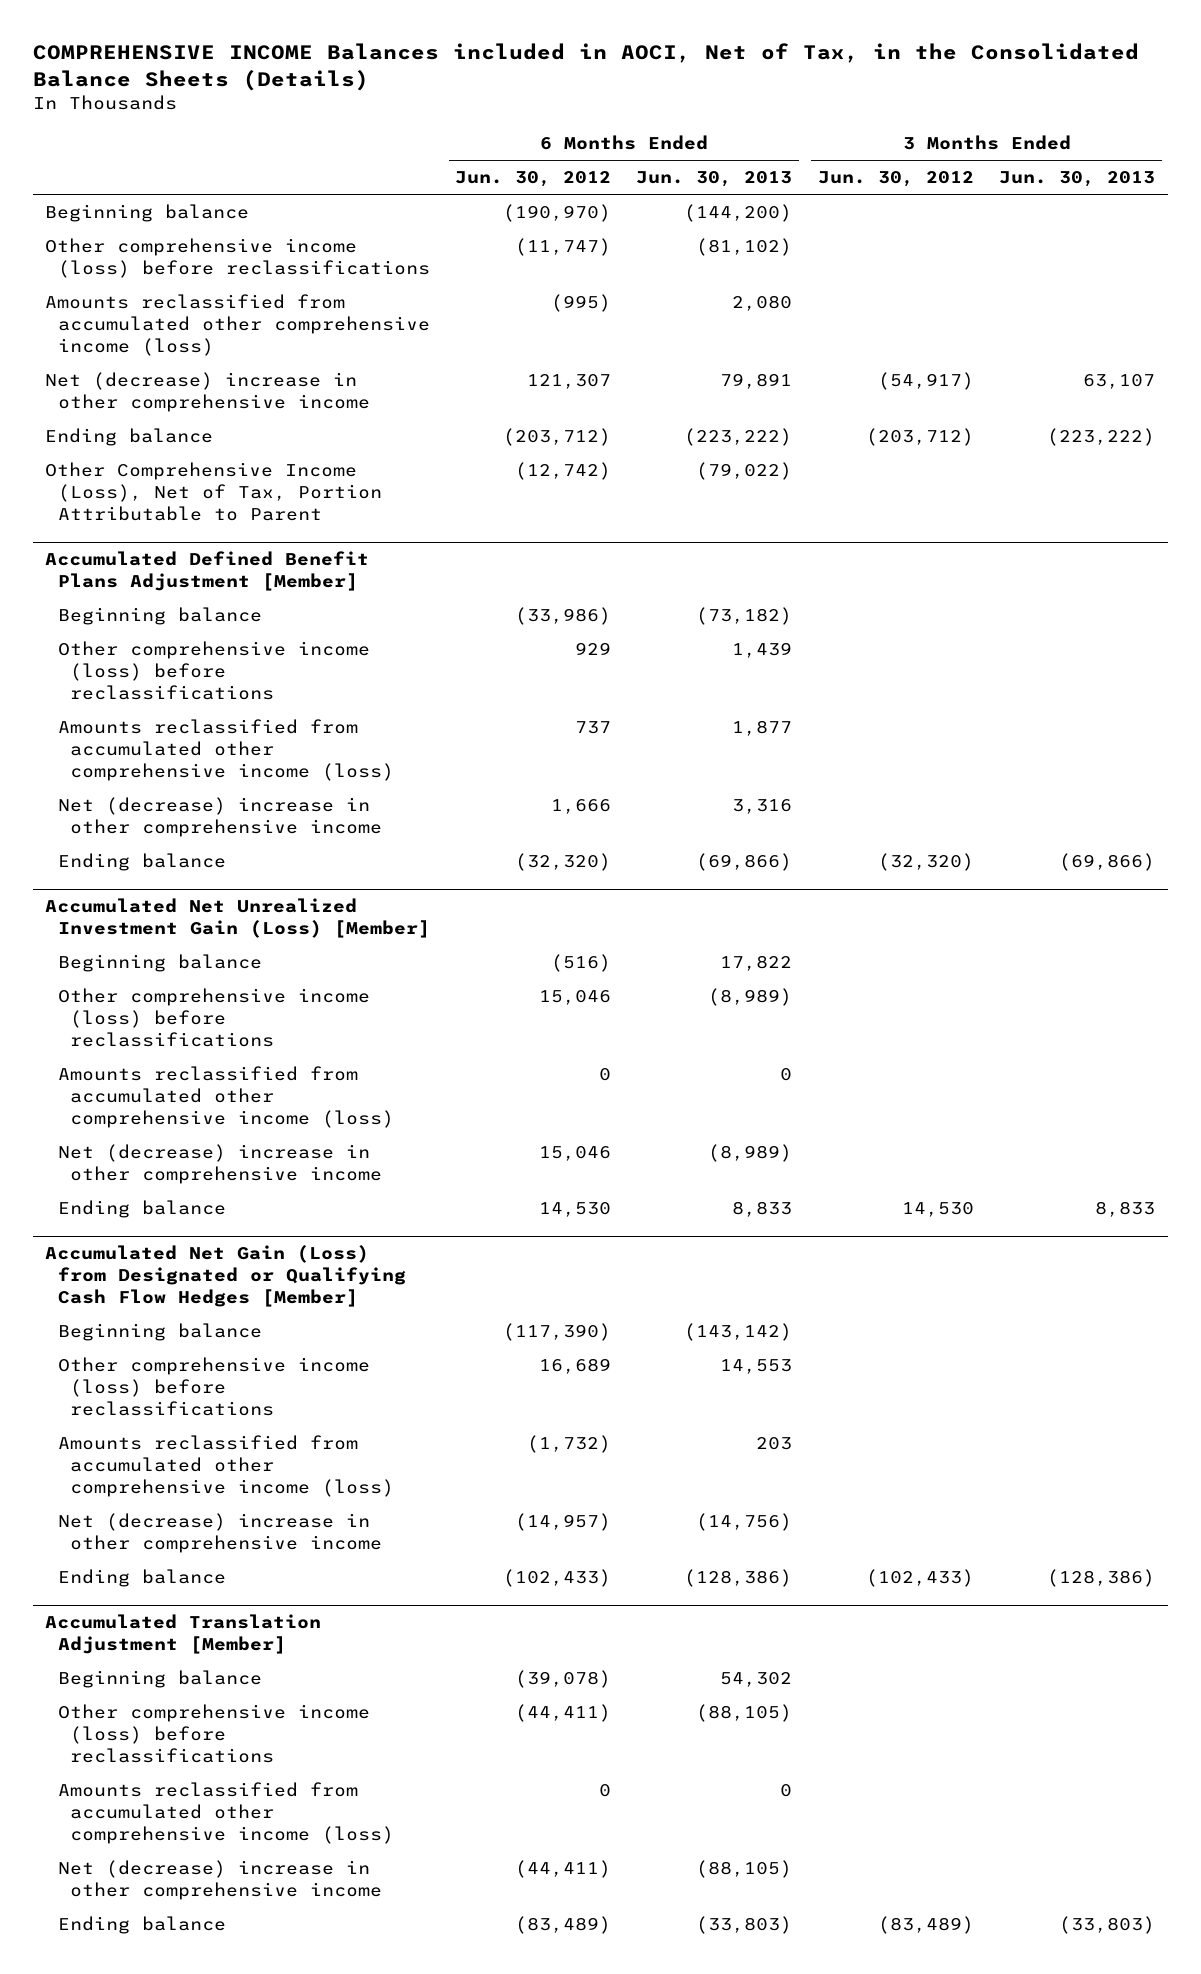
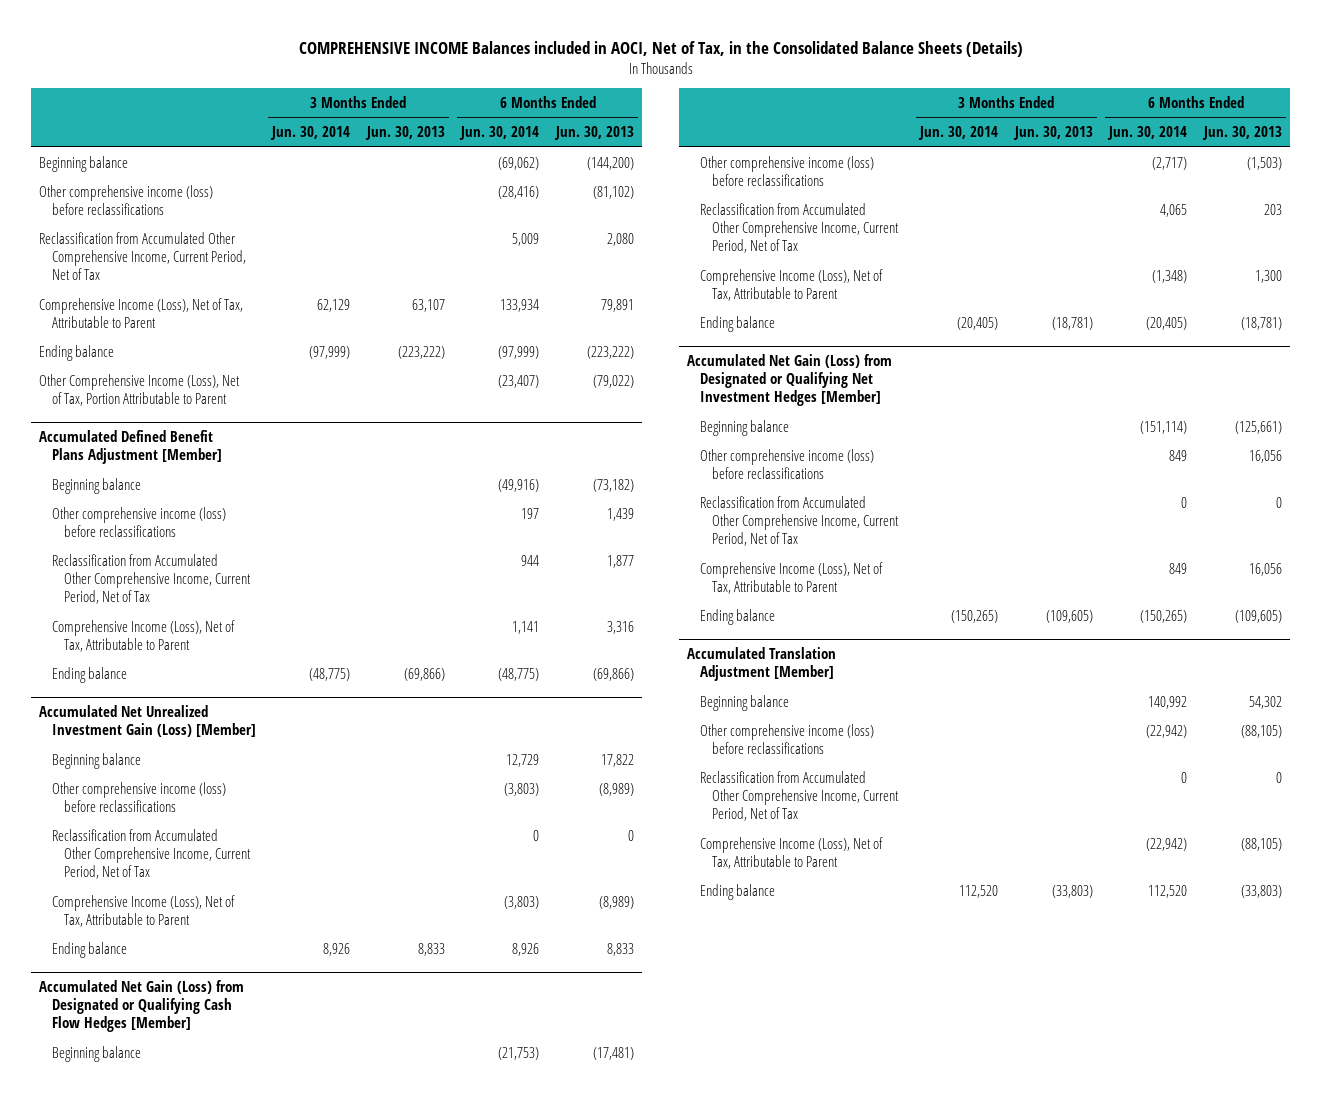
- | 6 Months Ended Jun. 30, 2012 | 6 Months Ended Jun. 30, 2013 | 3 Months Ended Jun. 30, 2012 | 3 Months Ended Jun. 30, 2013
+ | 3 Months Ended Jun. 30, 2014 | 3 Months Ended Jun. 30, 2013 | 6 Months Ended Jun. 30, 2014 | 6 Months Ended Jun. 30, 2013
- Amounts reclassified from accumulated other comprehensive income (loss) | (995) | 2,080 | |
- Net (decrease) increase in other comprehensive income | 121,307 | 79,891 | (54,917) | 63,107
+ Reclassification from Accumulated Other Comprehensive Income, Current Period, Net of Tax | | | 5,009 | 2,080
+ Comprehensive Income (Loss), Net of Tax, Attributable to Parent | 62,129 | 63,107 | 133,934 | 79,891
@ Accumulated Defined Benefit Plans Adjustment [Member]
- Amounts reclassified from accumulated other comprehensive income (loss) | 737 | 1,877 | |
- Net (decrease) increase in other comprehensive income | 1,666 | 3,316 | |
+ Reclassification from Accumulated Other Comprehensive Income, Current Period, Net of Tax | | | 944 | 1,877
+ Comprehensive Income (Loss), Net of Tax, Attributable to Parent | | | 1,141 | 3,316
@ Accumulated Net Unrealized Investment Gain (Loss) [Member]
- Amounts reclassified from accumulated other comprehensive income (loss) | 0 | 0 | |
- Net (decrease) increase in other comprehensive income | 15,046 | (8,989) | |
+ Reclassification from Accumulated Other Comprehensive Income, Current Period, Net of Tax | | | 0 | 0
+ Comprehensive Income (Loss), Net of Tax, Attributable to Parent | | | (3,803) | (8,989)
@ Accumulated Net Gain (Loss) from Designated or Qualifying Cash Flow Hedges [Member]
- Beginning balance | (117,390) | (143,142) | |
- Other comprehensive income (loss) before reclassifications | 16,689 | 14,553 | |
- Amounts reclassified from accumulated other comprehensive income (loss) | (1,732) | 203 | |
- Net (decrease) increase in other comprehensive income | (14,957) | (14,756) | |
- Ending balance | (102,433) | (128,386) | (102,433) | (128,386)
+ Beginning balance | | | (21,753) | (17,481)
+ Other comprehensive income (loss) before reclassifications | | | (2,717) | (1,503)
+ Reclassification from Accumulated Other Comprehensive Income, Current Period, Net of Tax | | | 4,065 | 203
+ Comprehensive Income (Loss), Net of Tax, Attributable to Parent | | | (1,348) | 1,300
+ Ending balance | (20,405) | (18,781) | (20,405) | (18,781)
+ Accumulated Net Gain (Loss) from Designated or Qualifying Net Investment Hedges [Member]
+ Beginning balance | | | (151,114) | (125,661)
+ Other comprehensive income (loss) before reclassifications | | | 849 | 16,056
+ Reclassification from Accumulated Other Comprehensive Income, Current Period, Net of Tax | | | 0 | 0
+ Comprehensive Income (Loss), Net of Tax, Attributable to Parent | | | 849 | 16,056
+ Ending balance | (150,265) | (109,605) | (150,265) | (109,605)
@ Accumulated Translation Adjustment [Member]
- Amounts reclassified from accumulated other comprehensive income (loss) | 0 | 0 | |
- Net (decrease) increase in other comprehensive income | (44,411) | (88,105) | |
+ Reclassification from Accumulated Other Comprehensive Income, Current Period, Net of Tax | | | 0 | 0
+ Comprehensive Income (Loss), Net of Tax, Attributable to Parent | | | (22,942) | (88,105)

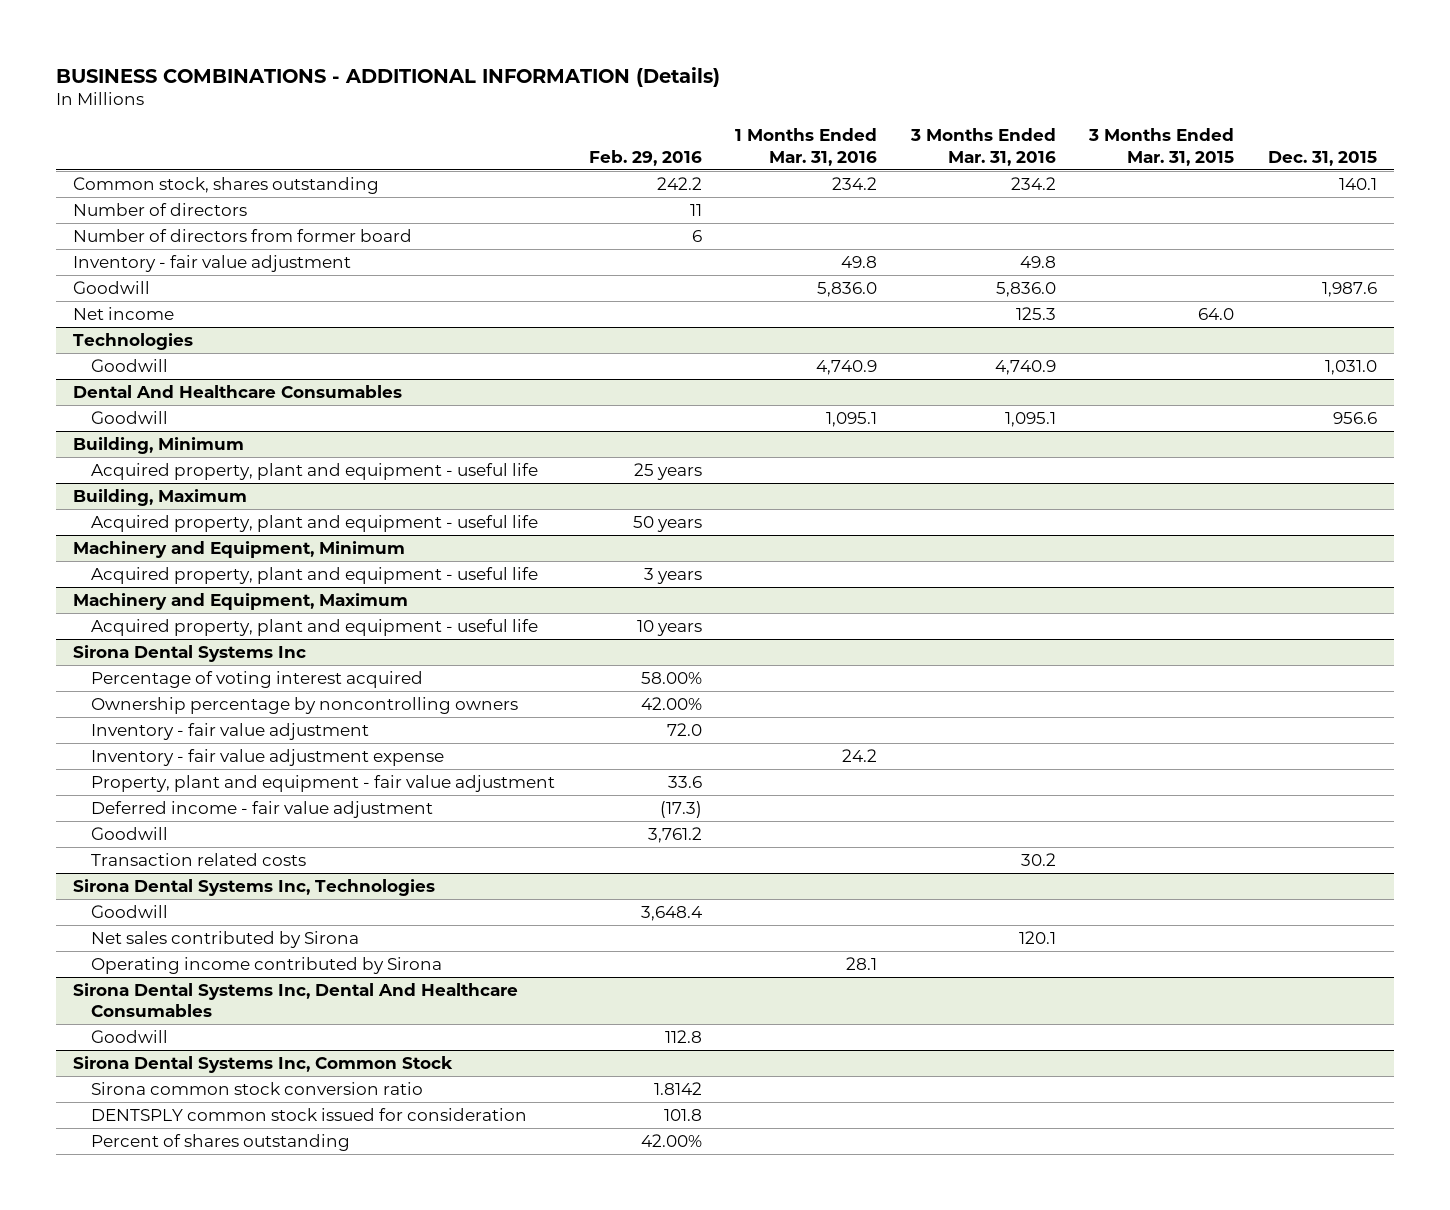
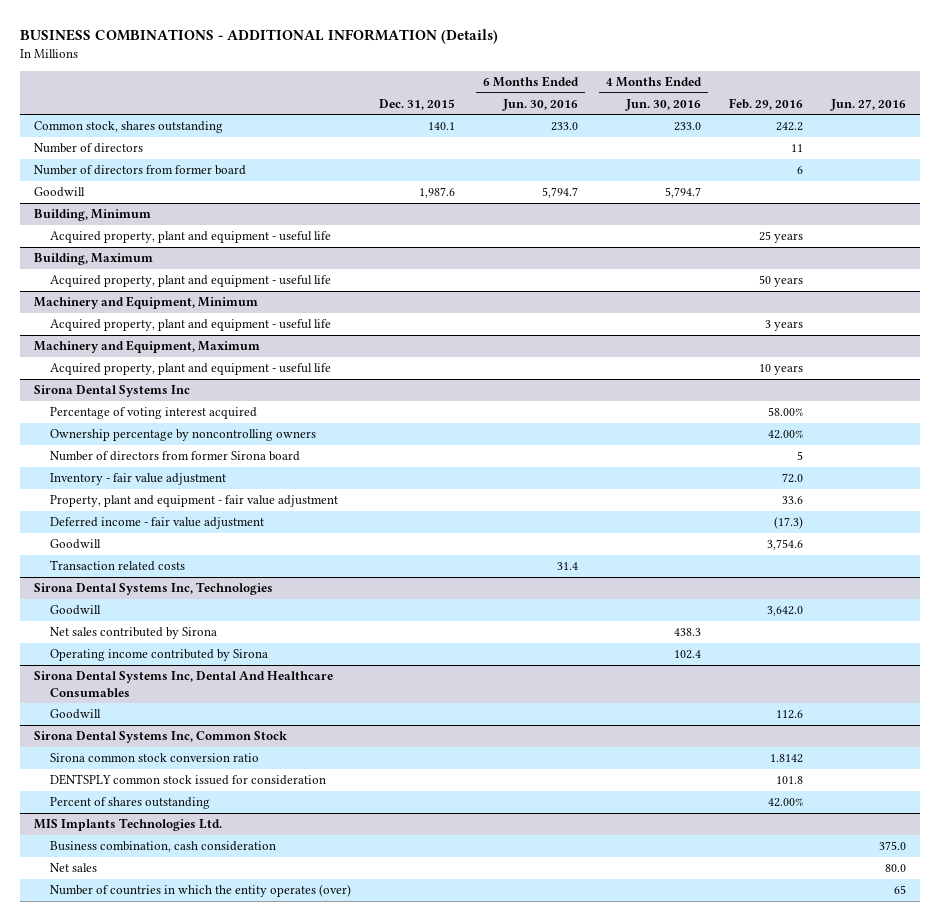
- | Feb. 29, 2016 | 1 Months Ended Mar. 31, 2016 | 3 Months Ended Mar. 31, 2016 | 3 Months Ended Mar. 31, 2015 | Dec. 31, 2015
+ | Dec. 31, 2015 | 6 Months Ended Jun. 30, 2016 | 4 Months Ended Jun. 30, 2016 | Feb. 29, 2016 | Jun. 27, 2016
- Inventory - fair value adjustment | | 49.8 | 49.8 | |
- Net income | | | 125.3 | 64.0 |
- Technologies
- Goodwill | | 4,740.9 | 4,740.9 | | 1,031.0
- Dental And Healthcare Consumables
- Goodwill | | 1,095.1 | 1,095.1 | | 956.6
@ Sirona Dental Systems Inc
+ Number of directors from former Sirona board | | | | 5 |
- Inventory - fair value adjustment expense | | 24.2 | | |
- Goodwill | 3,761.2 | | | |
+ Goodwill | | | | 3,754.6 |
@ Sirona Dental Systems Inc, Technologies
- Goodwill | 3,648.4 | | | |
+ Goodwill | | | | 3,642.0 |
@ Sirona Dental Systems Inc, Dental And Healthcare Consumables
- Goodwill | 112.8 | | | |
+ Goodwill | | | | 112.6 |
+ MIS Implants Technologies Ltd.
+ Business combination, cash consideration | | | | | 375.0
+ Net sales | | | | | 80.0
+ Number of countries in which the entity operates (over) | | | | | 65

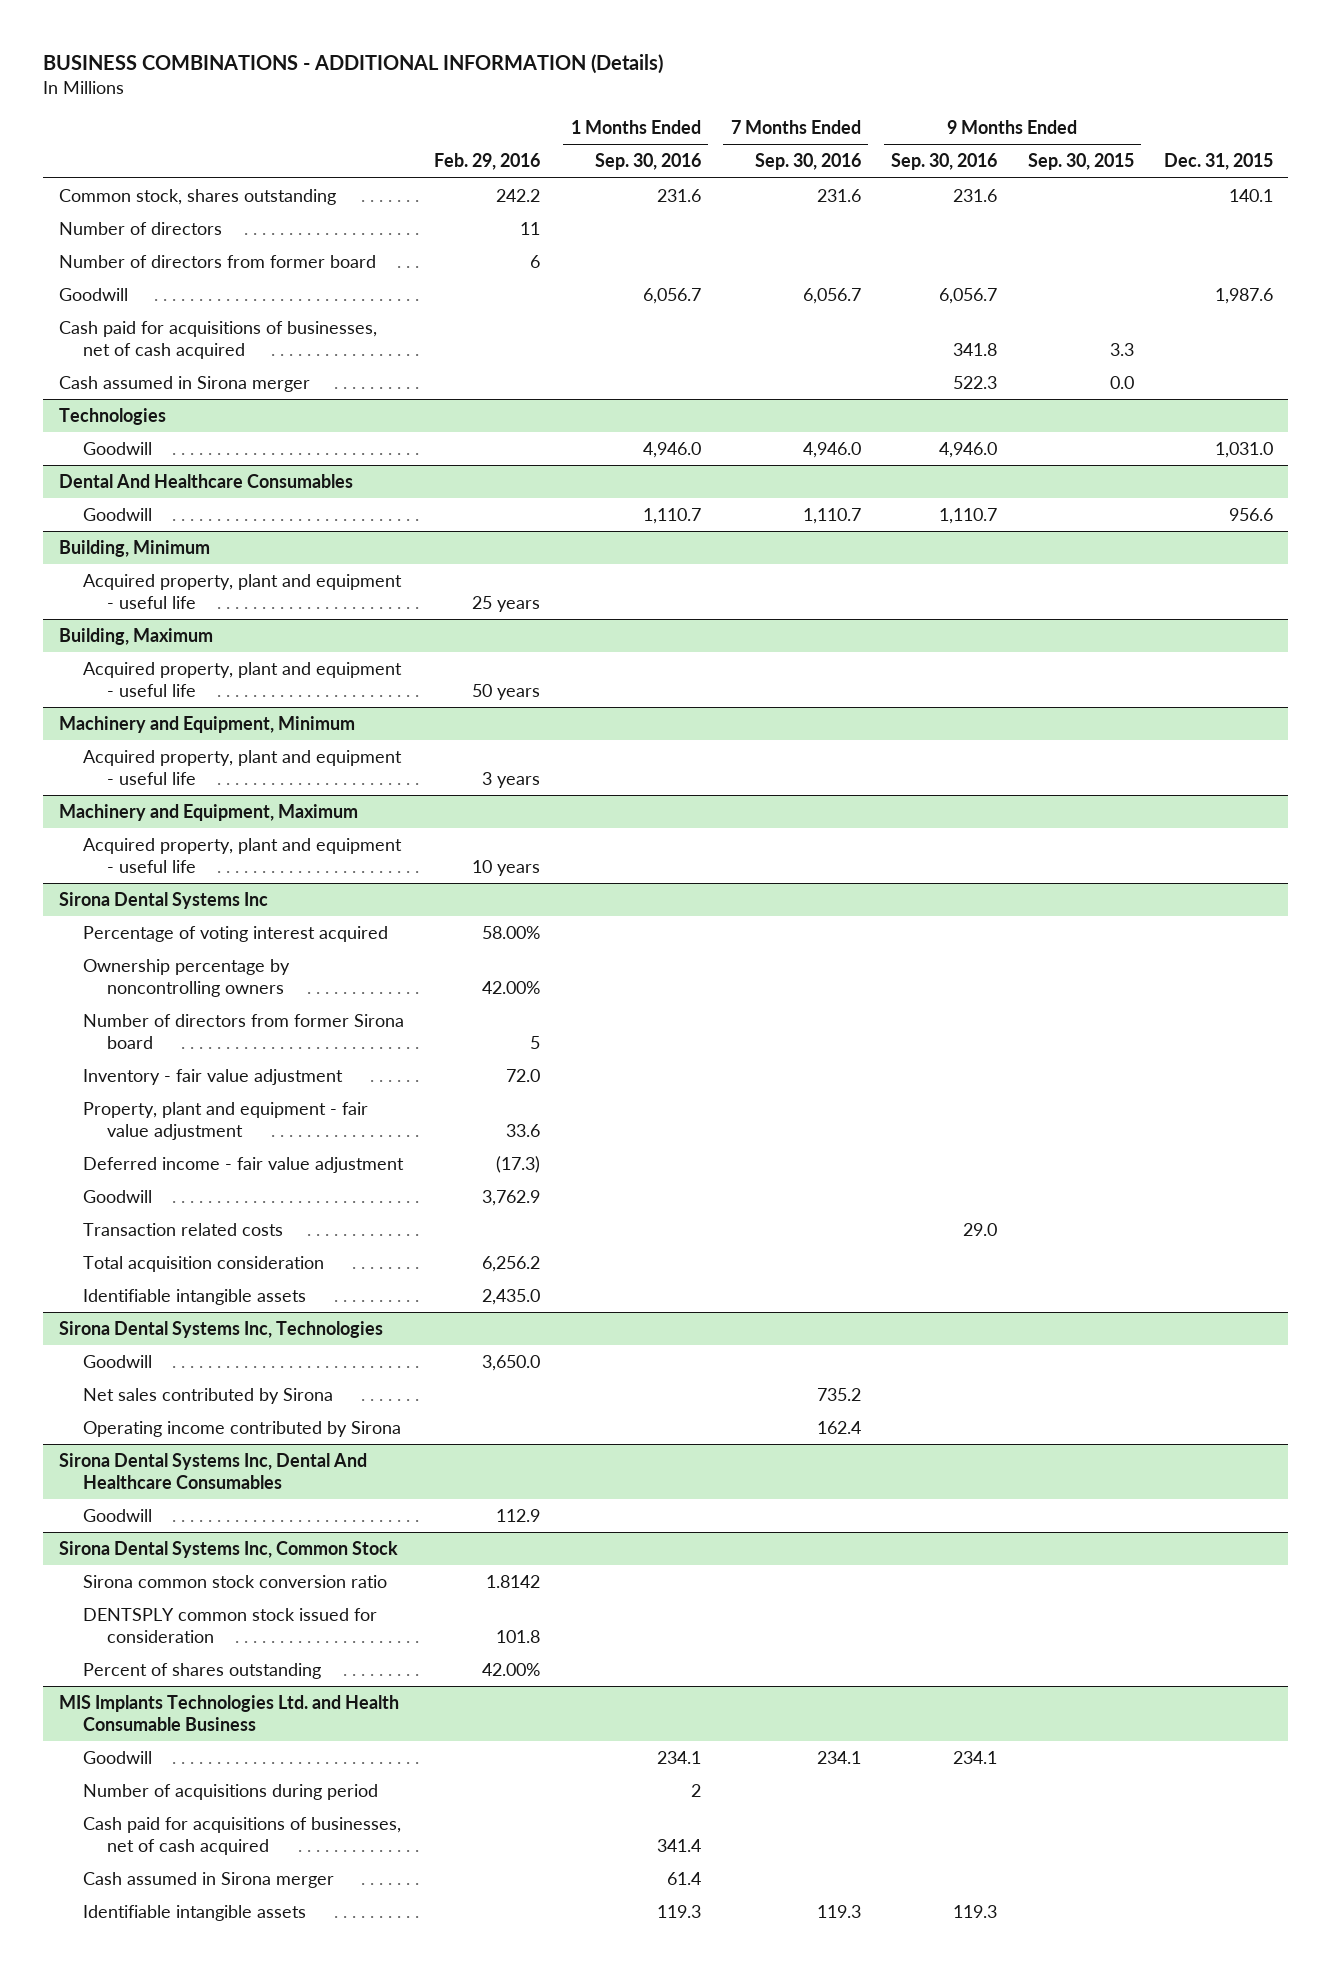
- | Dec. 31, 2015 | 6 Months Ended Jun. 30, 2016 | 4 Months Ended Jun. 30, 2016 | Feb. 29, 2016 | Jun. 27, 2016
+ | Feb. 29, 2016 | 1 Months Ended Sep. 30, 2016 | 7 Months Ended Sep. 30, 2016 | 9 Months Ended Sep. 30, 2016 | 9 Months Ended Sep. 30, 2015 | Dec. 31, 2015
+ Cash paid for acquisitions of businesses, net of cash acquired | | | | 341.8 | 3.3 |
+ Cash assumed in Sirona merger | | | | 522.3 | 0.0 |
+ Technologies
+ Goodwill | | 4,946.0 | 4,946.0 | 4,946.0 | | 1,031.0
+ Dental And Healthcare Consumables
+ Goodwill | | 1,110.7 | 1,110.7 | 1,110.7 | | 956.6
@ Sirona Dental Systems Inc
- Goodwill | | | | 3,754.6 |
+ Goodwill | 3,762.9 | | | | |
+ Total acquisition consideration | 6,256.2 | | | | |
+ Identifiable intangible assets | 2,435.0 | | | | |
@ Sirona Dental Systems Inc, Technologies
- Goodwill | | | | 3,642.0 |
+ Goodwill | 3,650.0 | | | | |
@ Sirona Dental Systems Inc, Dental And Healthcare Consumables
- Goodwill | | | | 112.6 |
+ Goodwill | 112.9 | | | | |
- MIS Implants Technologies Ltd.
- Business combination, cash consideration | | | | | 375.0
- Net sales | | | | | 80.0
- Number of countries in which the entity operates (over) | | | | | 65
+ MIS Implants Technologies Ltd. and Health Consumable Business
+ Goodwill | | 234.1 | 234.1 | 234.1 | |
+ Number of acquisitions during period | | 2 | | | |
+ Cash paid for acquisitions of businesses, net of cash acquired | | 341.4 | | | |
+ Cash assumed in Sirona merger | | 61.4 | | | |
+ Identifiable intangible assets | | 119.3 | 119.3 | 119.3 | |

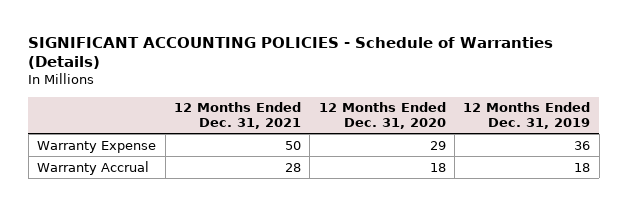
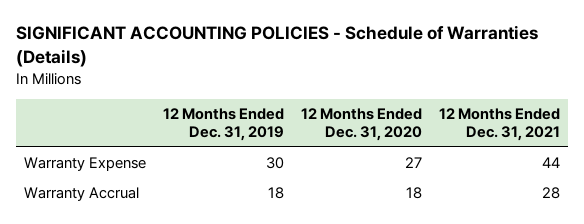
- | 12 Months Ended Dec. 31, 2021 | 12 Months Ended Dec. 31, 2020 | 12 Months Ended Dec. 31, 2019
+ | 12 Months Ended Dec. 31, 2019 | 12 Months Ended Dec. 31, 2020 | 12 Months Ended Dec. 31, 2021
- Warranty Expense | 50 | 29 | 36
+ Warranty Expense | 30 | 27 | 44

